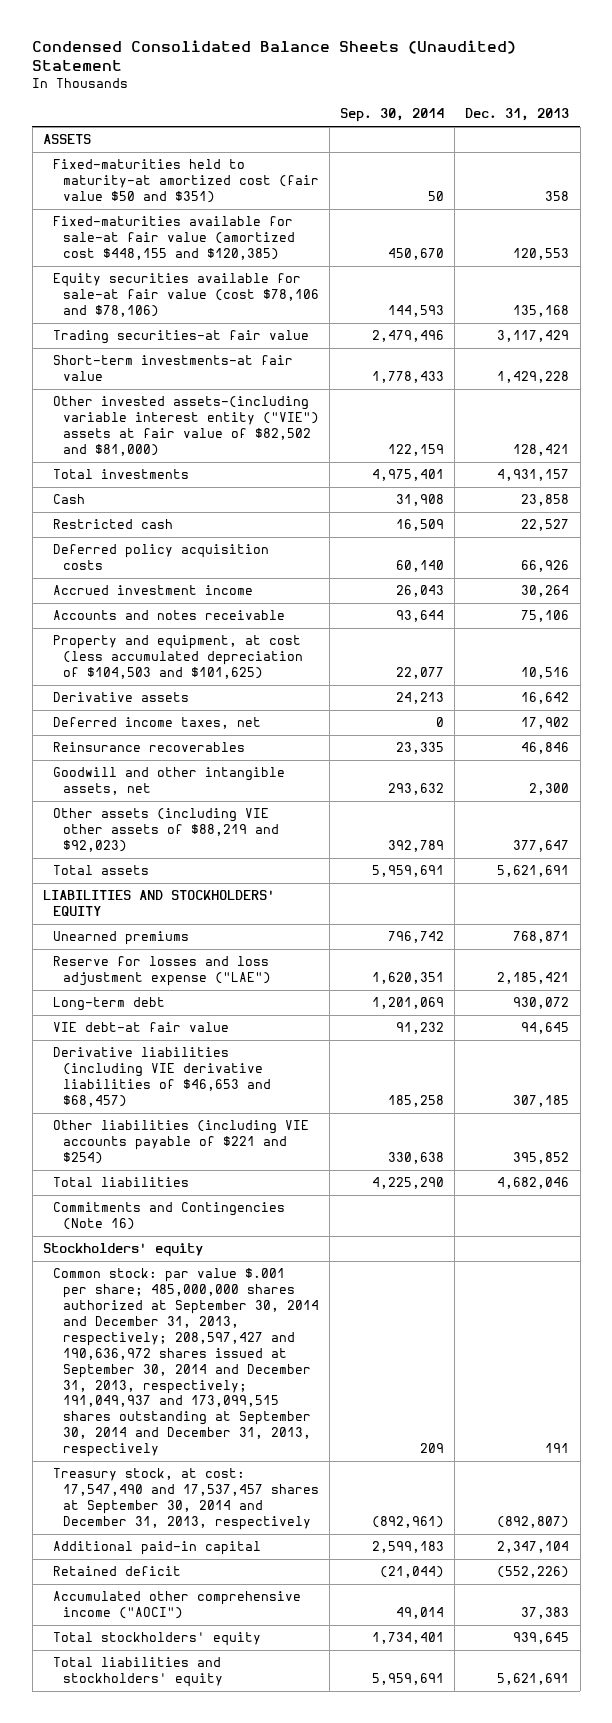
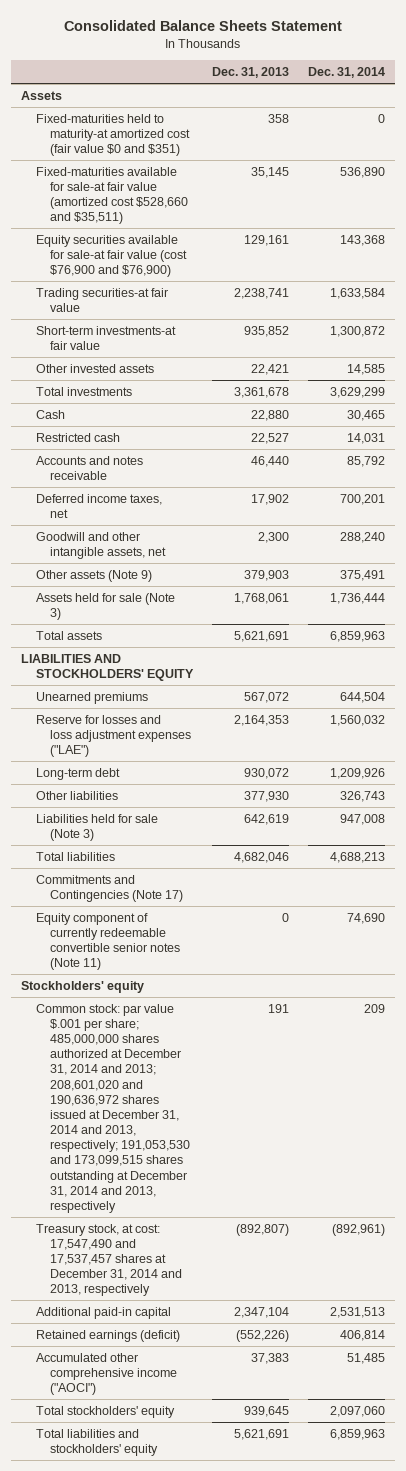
- Condensed Consolidated Balance Sheets (Unaudited) Statement
+ Consolidated Balance Sheets Statement
- | Sep. 30, 2014 | Dec. 31, 2013
+ | Dec. 31, 2013 | Dec. 31, 2014
- ASSETS
- Fixed-maturities held to maturity-at amortized cost (fair value $50 and $351) | 50 | 358
- Fixed-maturities available for sale-at fair value (amortized cost $448,155 and $120,385) | 450,670 | 120,553
- Equity securities available for sale-at fair value (cost $78,106 and $78,106) | 144,593 | 135,168
- Trading securities-at fair value | 2,479,496 | 3,117,429
- Short-term investments-at fair value | 1,778,433 | 1,429,228
- Other invested assets-(including variable interest entity ("VIE") assets at fair value of $82,502 and $81,000) | 122,159 | 128,421
- Total investments | 4,975,401 | 4,931,157
- Cash | 31,908 | 23,858
+ Assets
+ Fixed-maturities held to maturity-at amortized cost (fair value $0 and $351) | 358 | 0
+ Fixed-maturities available for sale-at fair value (amortized cost $528,660 and $35,511) | 35,145 | 536,890
+ Equity securities available for sale-at fair value (cost $76,900 and $76,900) | 129,161 | 143,368
+ Trading securities-at fair value | 2,238,741 | 1,633,584
+ Short-term investments-at fair value | 935,852 | 1,300,872
+ Other invested assets | 22,421 | 14,585
+ Total investments | 3,361,678 | 3,629,299
+ Cash | 22,880 | 30,465
- Deferred policy acquisition costs | 60,140 | 66,926
- Accrued investment income | 26,043 | 30,264
- Accounts and notes receivable | 93,644 | 75,106
- Property and equipment, at cost (less accumulated depreciation of $104,503 and $101,625) | 22,077 | 10,516
- Derivative assets | 24,213 | 16,642
+ Accounts and notes receivable | 46,440 | 85,792
- Reinsurance recoverables | 23,335 | 46,846
- Other assets (including VIE other assets of $88,219 and $92,023) | 392,789 | 377,647
+ Other assets (Note 9) | 379,903 | 375,491
+ Assets held for sale (Note 3) | 1,768,061 | 1,736,444
- Unearned premiums | 796,742 | 768,871
- Reserve for losses and loss adjustment expense ("LAE") | 1,620,351 | 2,185,421
+ Unearned premiums | 567,072 | 644,504
+ Reserve for losses and loss adjustment expenses ("LAE") | 2,164,353 | 1,560,032
- VIE debt-at fair value | 91,232 | 94,645
- Derivative liabilities (including VIE derivative liabilities of $46,653 and $68,457) | 185,258 | 307,185
- Other liabilities (including VIE accounts payable of $221 and $254) | 330,638 | 395,852
+ Other liabilities | 377,930 | 326,743
+ Liabilities held for sale (Note 3) | 642,619 | 947,008
- Commitments and Contingencies (Note 16)
+ Commitments and Contingencies (Note 17)
+ Equity component of currently redeemable convertible senior notes (Note 11) | 0 | 74,690
- Common stock: par value $.001 per share; 485,000,000 shares authorized at September 30, 2014 and December 31, 2013, respectively; 208,597,427 and 190,636,972 shares issued at September 30, 2014 and December 31, 2013, respectively; 191,049,937 and 173,099,515 shares outstanding at September 30, 2014 and December 31, 2013, respectively | 209 | 191
- Treasury stock, at cost: 17,547,490 and 17,537,457 shares at September 30, 2014 and December 31, 2013, respectively | (892,961) | (892,807)
+ Common stock: par value $.001 per share; 485,000,000 shares authorized at December 31, 2014 and 2013; 208,601,020 and 190,636,972 shares issued at December 31, 2014 and 2013, respectively; 191,053,530 and 173,099,515 shares outstanding at December 31, 2014 and 2013, respectively | 191 | 209
+ Treasury stock, at cost: 17,547,490 and 17,537,457 shares at December 31, 2014 and 2013, respectively | (892,807) | (892,961)
- Retained deficit | (21,044) | (552,226)
+ Retained earnings (deficit) | (552,226) | 406,814

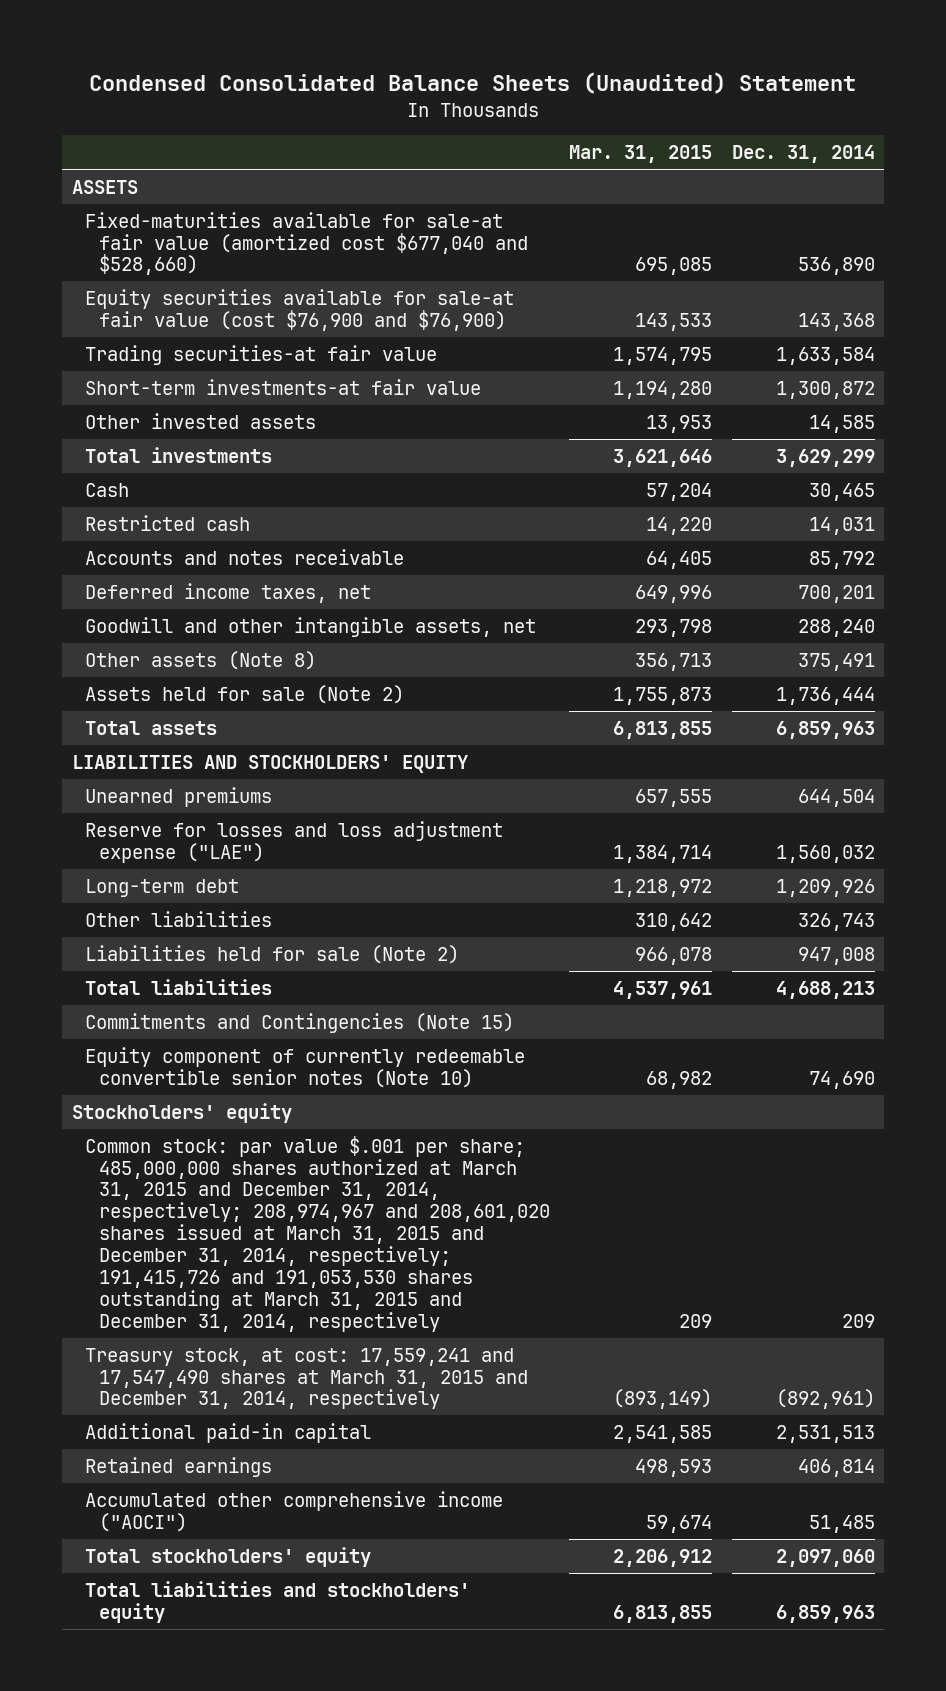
- Consolidated Balance Sheets Statement
+ Condensed Consolidated Balance Sheets (Unaudited) Statement
- | Dec. 31, 2013 | Dec. 31, 2014
+ | Mar. 31, 2015 | Dec. 31, 2014
- Assets
- Fixed-maturities held to maturity-at amortized cost (fair value $0 and $351) | 358 | 0
- Fixed-maturities available for sale-at fair value (amortized cost $528,660 and $35,511) | 35,145 | 536,890
+ ASSETS
+ Fixed-maturities available for sale-at fair value (amortized cost $677,040 and $528,660) | 695,085 | 536,890
- Other assets (Note 9) | 379,903 | 375,491
- Assets held for sale (Note 3) | 1,768,061 | 1,736,444
+ Other assets (Note 8) | 356,713 | 375,491
+ Assets held for sale (Note 2) | 1,755,873 | 1,736,444
- Reserve for losses and loss adjustment expenses ("LAE") | 2,164,353 | 1,560,032
+ Reserve for losses and loss adjustment expense ("LAE") | 1,384,714 | 1,560,032
- Liabilities held for sale (Note 3) | 642,619 | 947,008
+ Liabilities held for sale (Note 2) | 966,078 | 947,008
- Commitments and Contingencies (Note 17)
- Equity component of currently redeemable convertible senior notes (Note 11) | 0 | 74,690
+ Commitments and Contingencies (Note 15)
+ Equity component of currently redeemable convertible senior notes (Note 10) | 68,982 | 74,690
- Common stock: par value $.001 per share; 485,000,000 shares authorized at December 31, 2014 and 2013; 208,601,020 and 190,636,972 shares issued at December 31, 2014 and 2013, respectively; 191,053,530 and 173,099,515 shares outstanding at December 31, 2014 and 2013, respectively | 191 | 209
- Treasury stock, at cost: 17,547,490 and 17,537,457 shares at December 31, 2014 and 2013, respectively | (892,807) | (892,961)
+ Common stock: par value $.001 per share; 485,000,000 shares authorized at March 31, 2015 and December 31, 2014, respectively; 208,974,967 and 208,601,020 shares issued at March 31, 2015 and December 31, 2014, respectively; 191,415,726 and 191,053,530 shares outstanding at March 31, 2015 and December 31, 2014, respectively | 209 | 209
+ Treasury stock, at cost: 17,559,241 and 17,547,490 shares at March 31, 2015 and December 31, 2014, respectively | (893,149) | (892,961)
- Retained earnings (deficit) | (552,226) | 406,814
+ Retained earnings | 498,593 | 406,814

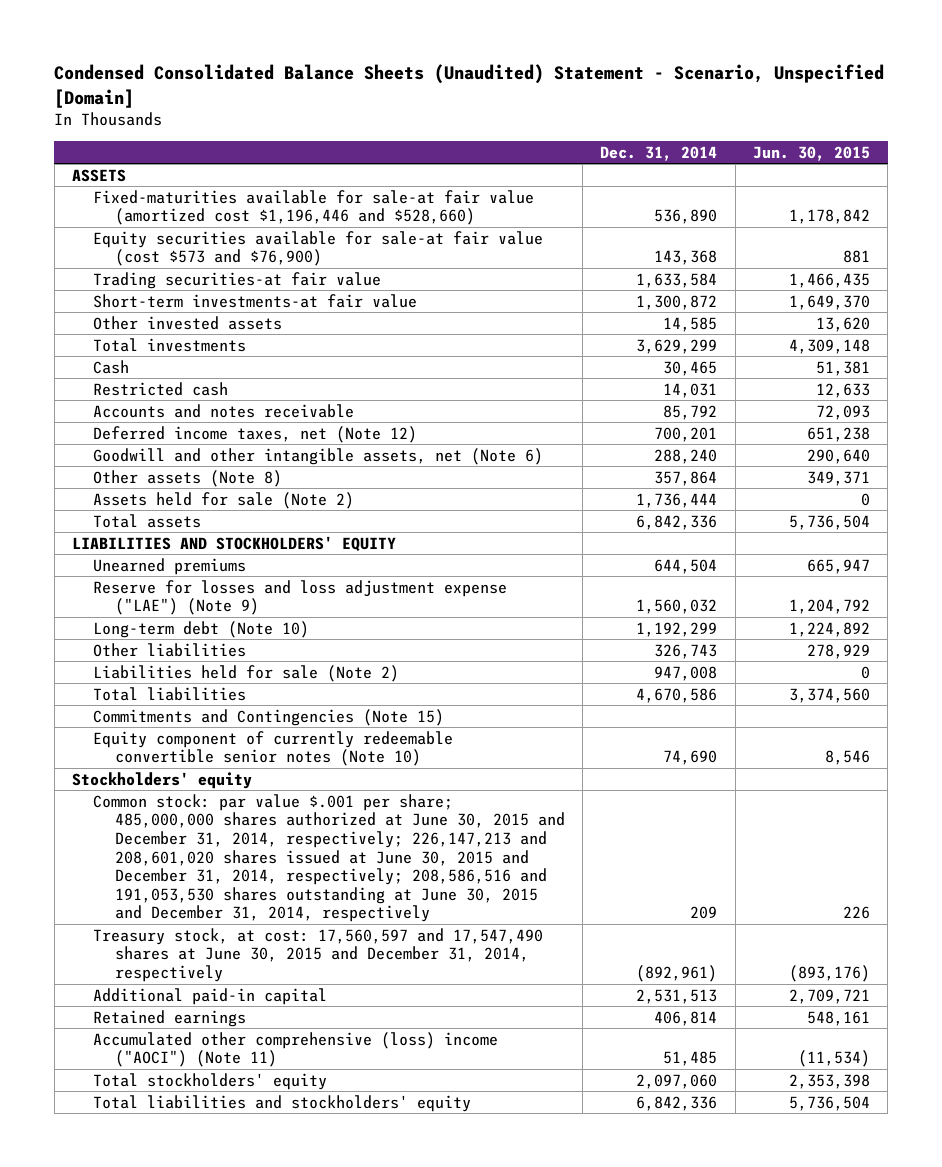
- Condensed Consolidated Balance Sheets (Unaudited) Statement
+ Condensed Consolidated Balance Sheets (Unaudited) Statement - Scenario, Unspecified [Domain]
- | Mar. 31, 2015 | Dec. 31, 2014
+ | Dec. 31, 2014 | Jun. 30, 2015
- Fixed-maturities available for sale-at fair value (amortized cost $677,040 and $528,660) | 695,085 | 536,890
- Equity securities available for sale-at fair value (cost $76,900 and $76,900) | 143,533 | 143,368
+ Fixed-maturities available for sale-at fair value (amortized cost $1,196,446 and $528,660) | 536,890 | 1,178,842
+ Equity securities available for sale-at fair value (cost $573 and $76,900) | 143,368 | 881
- Deferred income taxes, net | 649,996 | 700,201
- Goodwill and other intangible assets, net | 293,798 | 288,240
- Other assets (Note 8) | 356,713 | 375,491
+ Deferred income taxes, net (Note 12) | 700,201 | 651,238
+ Goodwill and other intangible assets, net (Note 6) | 288,240 | 290,640
+ Other assets (Note 8) | 357,864 | 349,371
- Total assets | 6,813,855 | 6,859,963
+ Total assets | 6,842,336 | 5,736,504
- Reserve for losses and loss adjustment expense ("LAE") | 1,384,714 | 1,560,032
- Long-term debt | 1,218,972 | 1,209,926
+ Reserve for losses and loss adjustment expense ("LAE") (Note 9) | 1,560,032 | 1,204,792
+ Long-term debt (Note 10) | 1,192,299 | 1,224,892
- Total liabilities | 4,537,961 | 4,688,213
+ Total liabilities | 4,670,586 | 3,374,560
- Common stock: par value $.001 per share; 485,000,000 shares authorized at March 31, 2015 and December 31, 2014, respectively; 208,974,967 and 208,601,020 shares issued at March 31, 2015 and December 31, 2014, respectively; 191,415,726 and 191,053,530 shares outstanding at March 31, 2015 and December 31, 2014, respectively | 209 | 209
- Treasury stock, at cost: 17,559,241 and 17,547,490 shares at March 31, 2015 and December 31, 2014, respectively | (893,149) | (892,961)
+ Common stock: par value $.001 per share; 485,000,000 shares authorized at June 30, 2015 and December 31, 2014, respectively; 226,147,213 and 208,601,020 shares issued at June 30, 2015 and December 31, 2014, respectively; 208,586,516 and 191,053,530 shares outstanding at June 30, 2015 and December 31, 2014, respectively | 209 | 226
+ Treasury stock, at cost: 17,560,597 and 17,547,490 shares at June 30, 2015 and December 31, 2014, respectively | (892,961) | (893,176)
- Accumulated other comprehensive income ("AOCI") | 59,674 | 51,485
+ Accumulated other comprehensive (loss) income ("AOCI") (Note 11) | 51,485 | (11,534)
- Total liabilities and stockholders' equity | 6,813,855 | 6,859,963
+ Total liabilities and stockholders' equity | 6,842,336 | 5,736,504

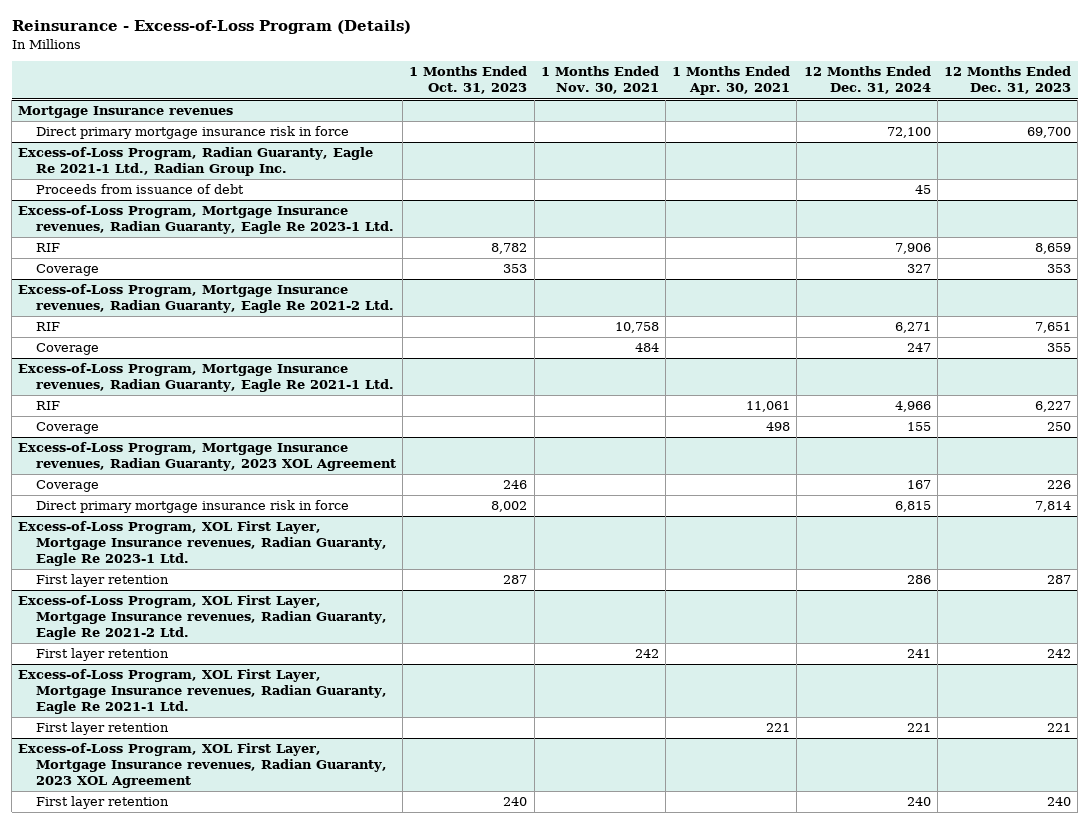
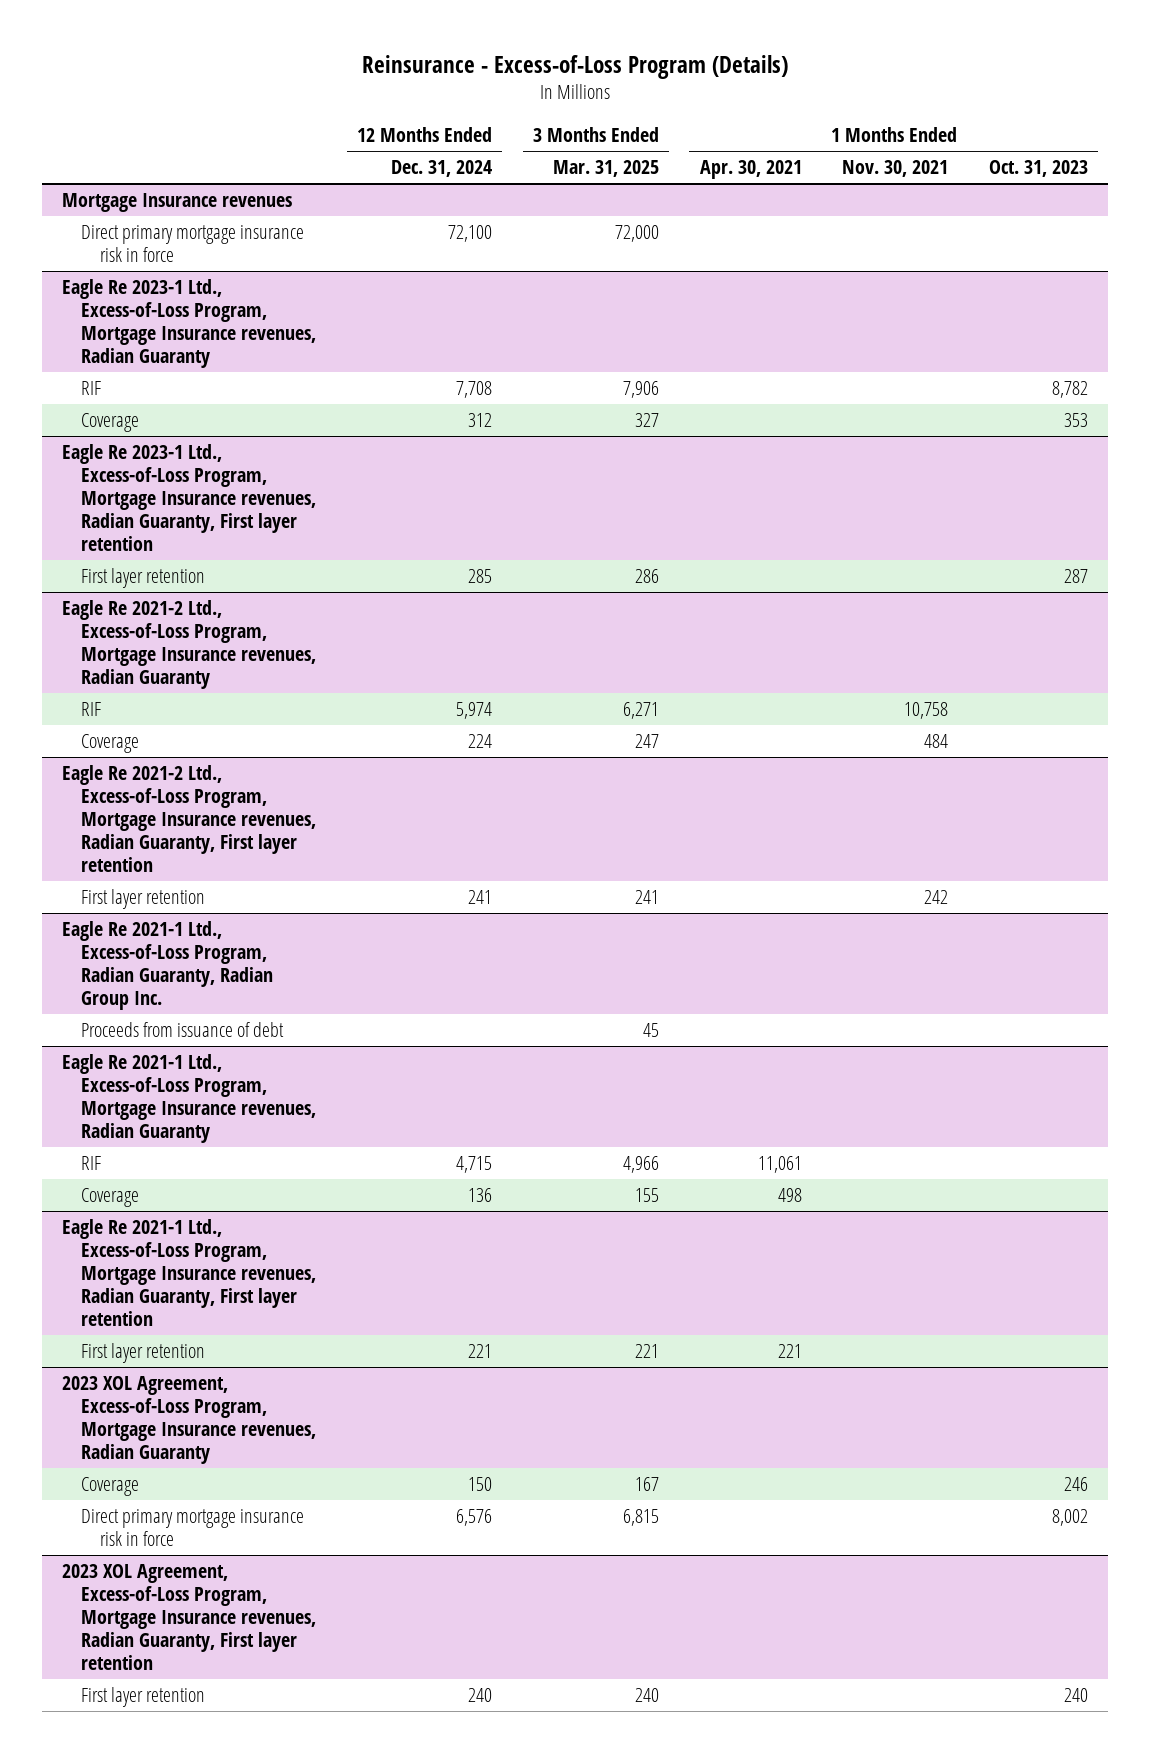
- | 1 Months Ended Oct. 31, 2023 | 1 Months Ended Nov. 30, 2021 | 1 Months Ended Apr. 30, 2021 | 12 Months Ended Dec. 31, 2024 | 12 Months Ended Dec. 31, 2023
+ | 12 Months Ended Dec. 31, 2024 | 3 Months Ended Mar. 31, 2025 | 1 Months Ended Apr. 30, 2021 | 1 Months Ended Nov. 30, 2021 | 1 Months Ended Oct. 31, 2023
- Excess-of-Loss Program, Radian Guaranty, Eagle Re 2021-1 Ltd., Radian Group Inc.
- Proceeds from issuance of debt | | | | 45 |
- Excess-of-Loss Program, Mortgage Insurance revenues, Radian Guaranty, Eagle Re 2023-1 Ltd.
- RIF | 8,782 | | | 7,906 | 8,659
- Coverage | 353 | | | 327 | 353
- Excess-of-Loss Program, Mortgage Insurance revenues, Radian Guaranty, Eagle Re 2021-2 Ltd.
- RIF | | 10,758 | | 6,271 | 7,651
- Coverage | | 484 | | 247 | 355
- Excess-of-Loss Program, Mortgage Insurance revenues, Radian Guaranty, Eagle Re 2021-1 Ltd.
- RIF | | | 11,061 | 4,966 | 6,227
- Coverage | | | 498 | 155 | 250
- Excess-of-Loss Program, Mortgage Insurance revenues, Radian Guaranty, 2023 XOL Agreement
- Coverage | 246 | | | 167 | 226
- Direct primary mortgage insurance risk in force | 8,002 | | | 6,815 | 7,814
- Excess-of-Loss Program, XOL First Layer, Mortgage Insurance revenues, Radian Guaranty, Eagle Re 2023-1 Ltd.
- First layer retention | 287 | | | 286 | 287
- Excess-of-Loss Program, XOL First Layer, Mortgage Insurance revenues, Radian Guaranty, Eagle Re 2021-2 Ltd.
+ Eagle Re 2023-1 Ltd., Excess-of-Loss Program, Mortgage Insurance revenues, Radian Guaranty
+ RIF | 7,708 | 7,906 | | | 8,782
+ Coverage | 312 | 327 | | | 353
+ Eagle Re 2023-1 Ltd., Excess-of-Loss Program, Mortgage Insurance revenues, Radian Guaranty, First layer retention
+ First layer retention | 285 | 286 | | | 287
+ Eagle Re 2021-2 Ltd., Excess-of-Loss Program, Mortgage Insurance revenues, Radian Guaranty
+ RIF | 5,974 | 6,271 | | 10,758 |
+ Coverage | 224 | 247 | | 484 |
+ Eagle Re 2021-2 Ltd., Excess-of-Loss Program, Mortgage Insurance revenues, Radian Guaranty, First layer retention
- Excess-of-Loss Program, XOL First Layer, Mortgage Insurance revenues, Radian Guaranty, Eagle Re 2021-1 Ltd.
+ Eagle Re 2021-1 Ltd., Excess-of-Loss Program, Radian Guaranty, Radian Group Inc.
+ Proceeds from issuance of debt | | 45 | | |
+ Eagle Re 2021-1 Ltd., Excess-of-Loss Program, Mortgage Insurance revenues, Radian Guaranty
+ RIF | 4,715 | 4,966 | 11,061 | |
+ Coverage | 136 | 155 | 498 | |
+ Eagle Re 2021-1 Ltd., Excess-of-Loss Program, Mortgage Insurance revenues, Radian Guaranty, First layer retention
- Excess-of-Loss Program, XOL First Layer, Mortgage Insurance revenues, Radian Guaranty, 2023 XOL Agreement
+ 2023 XOL Agreement, Excess-of-Loss Program, Mortgage Insurance revenues, Radian Guaranty
+ Coverage | 150 | 167 | | | 246
+ Direct primary mortgage insurance risk in force | 6,576 | 6,815 | | | 8,002
+ 2023 XOL Agreement, Excess-of-Loss Program, Mortgage Insurance revenues, Radian Guaranty, First layer retention

